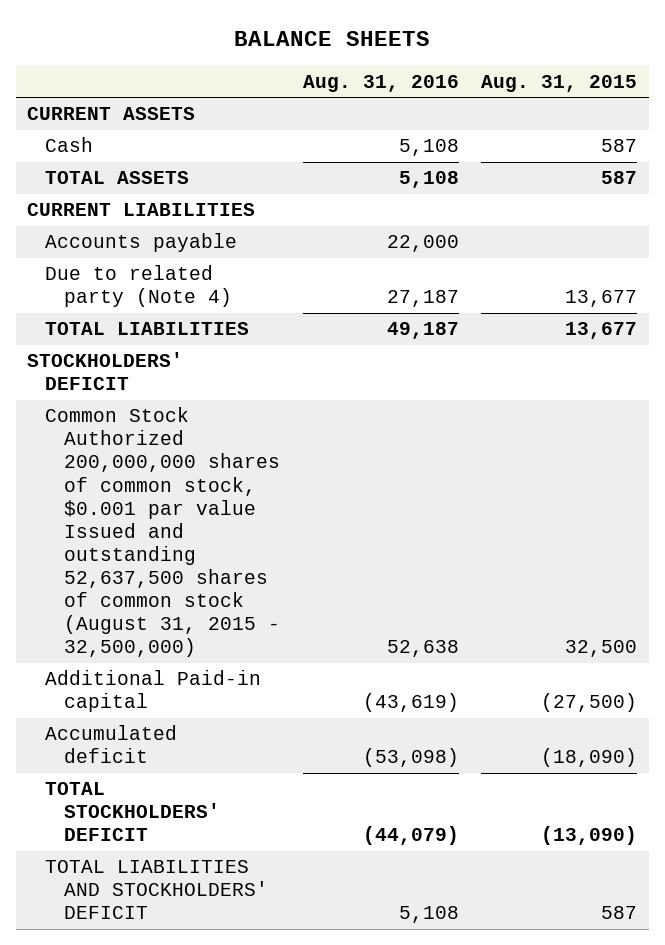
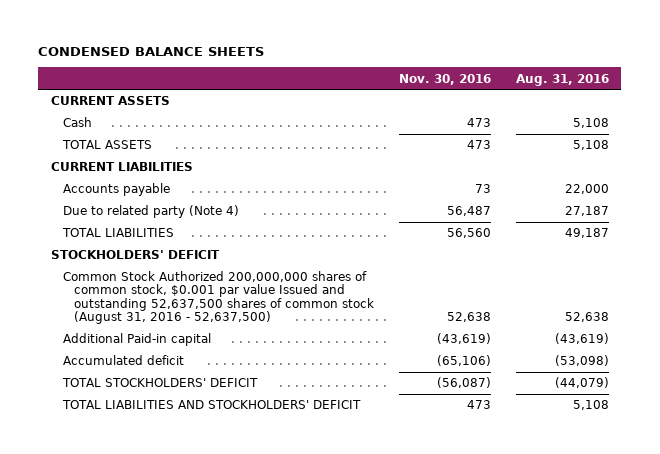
- BALANCE SHEETS
+ CONDENSED BALANCE SHEETS
- | Aug. 31, 2016 | Aug. 31, 2015
+ | Nov. 30, 2016 | Aug. 31, 2016
- Common Stock Authorized 200,000,000 shares of common stock, $0.001 par value Issued and outstanding 52,637,500 shares of common stock (August 31, 2015 - 32,500,000) | 52,638 | 32,500
+ Common Stock Authorized 200,000,000 shares of common stock, $0.001 par value Issued and outstanding 52,637,500 shares of common stock (August 31, 2016 - 52,637,500) | 52,638 | 52,638

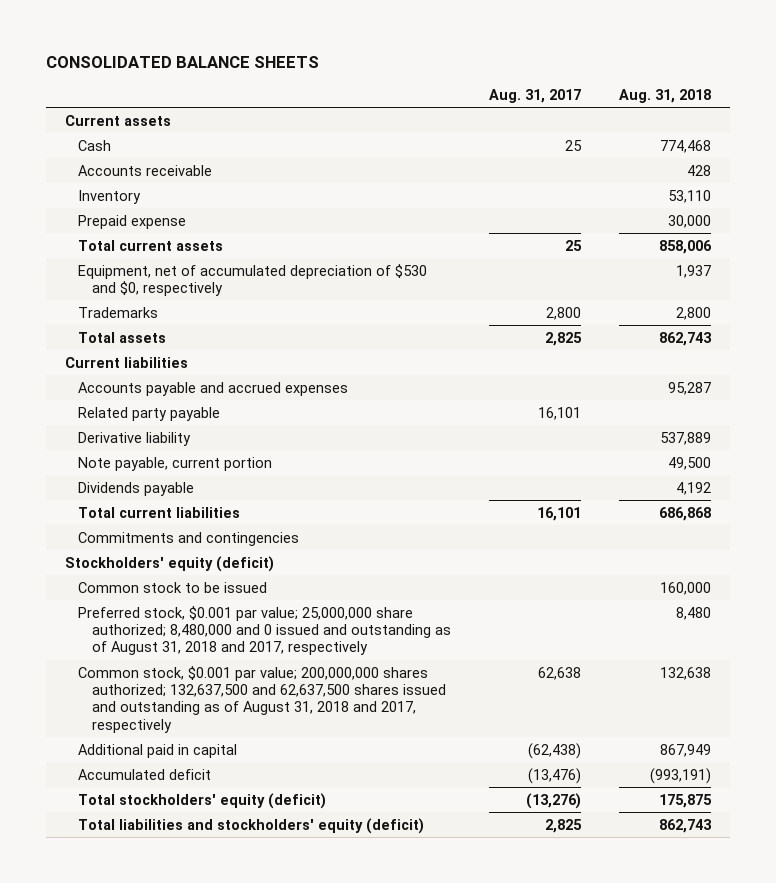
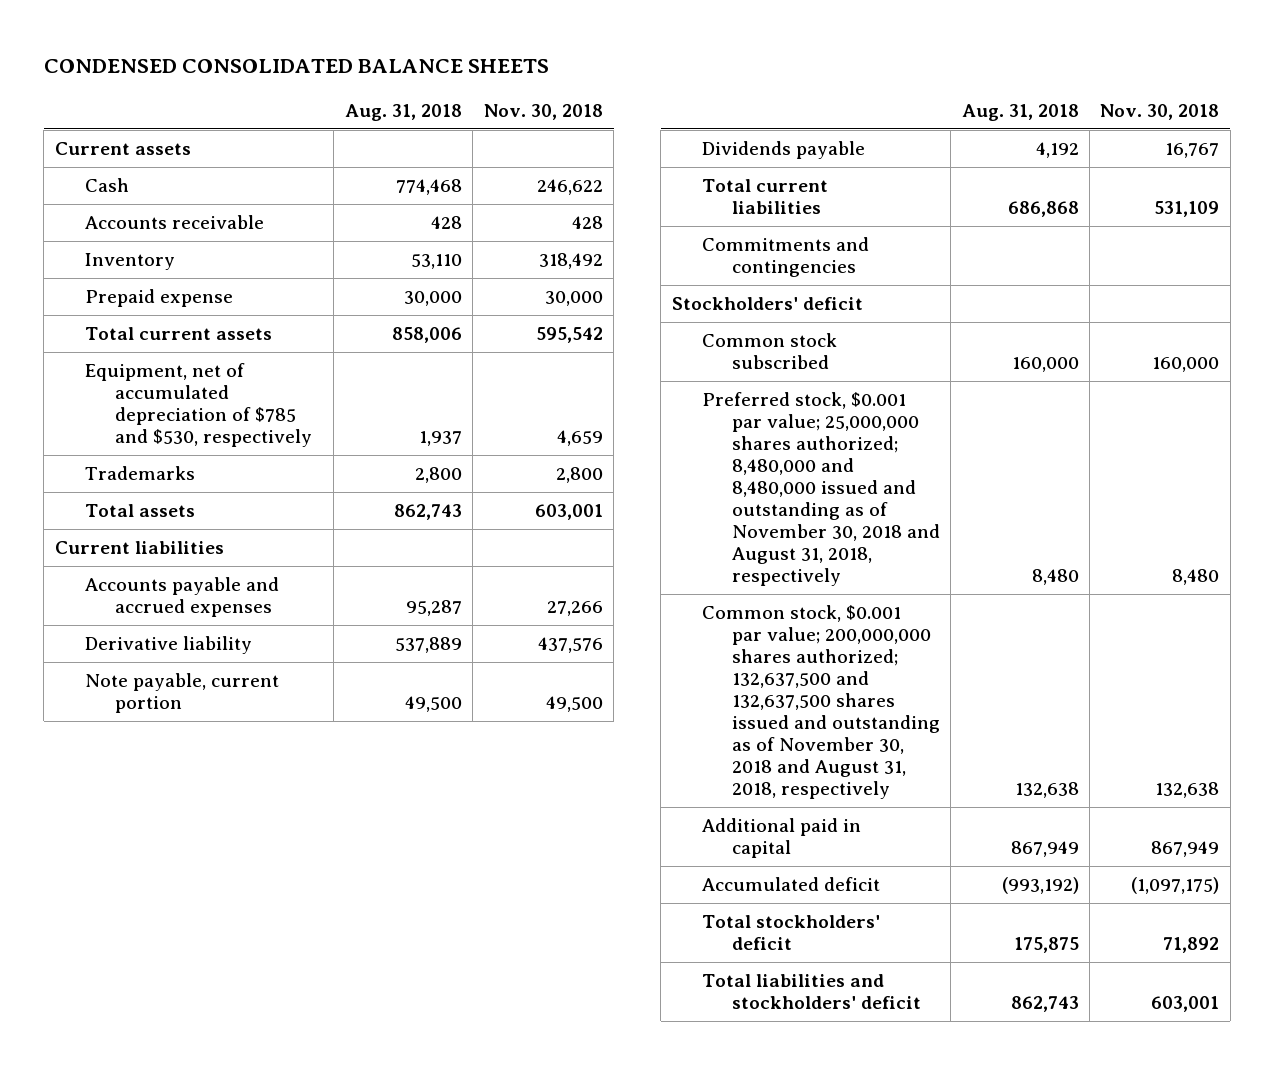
- CONSOLIDATED BALANCE SHEETS
+ CONDENSED CONSOLIDATED BALANCE SHEETS
- | Aug. 31, 2017 | Aug. 31, 2018
+ | Aug. 31, 2018 | Nov. 30, 2018
- Equipment, net of accumulated depreciation of $530 and $0, respectively | | 1,937
+ Equipment, net of accumulated depreciation of $785 and $530, respectively | 1,937 | 4,659
- Related party payable | 16,101 |
- Stockholders' equity (deficit)
- Common stock to be issued | | 160,000
- Preferred stock, $0.001 par value; 25,000,000 share authorized; 8,480,000 and 0 issued and outstanding as of August 31, 2018 and 2017, respectively | | 8,480
- Common stock, $0.001 par value; 200,000,000 shares authorized; 132,637,500 and 62,637,500 shares issued and outstanding as of August 31, 2018 and 2017, respectively | 62,638 | 132,638
+ Stockholders' deficit
+ Common stock subscribed | 160,000 | 160,000
+ Preferred stock, $0.001 par value; 25,000,000 shares authorized; 8,480,000 and 8,480,000 issued and outstanding as of November 30, 2018 and August 31, 2018, respectively | 8,480 | 8,480
+ Common stock, $0.001 par value; 200,000,000 shares authorized; 132,637,500 and 132,637,500 shares issued and outstanding as of November 30, 2018 and August 31, 2018, respectively | 132,638 | 132,638
- Accumulated deficit | (13,476) | (993,191)
- Total stockholders' equity (deficit) | (13,276) | 175,875
- Total liabilities and stockholders' equity (deficit) | 2,825 | 862,743
+ Accumulated deficit | (993,192) | (1,097,175)
+ Total stockholders' deficit | 175,875 | 71,892
+ Total liabilities and stockholders' deficit | 862,743 | 603,001

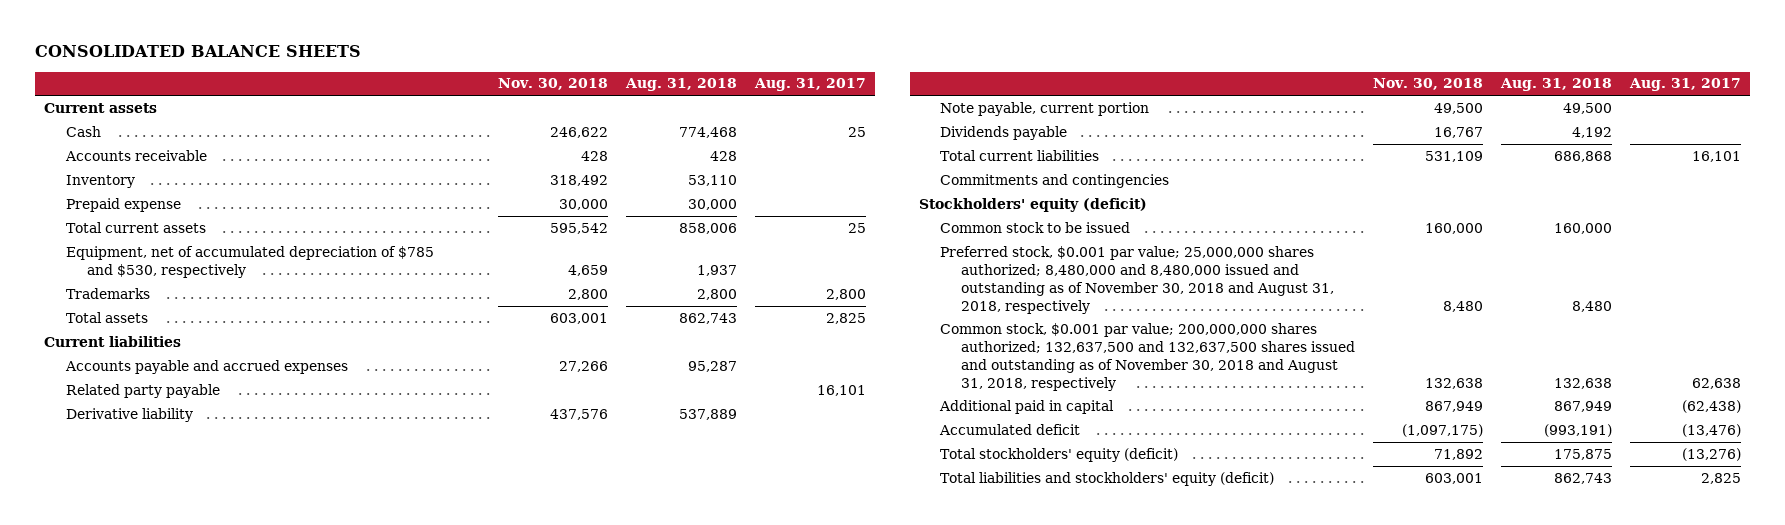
- CONDENSED CONSOLIDATED BALANCE SHEETS
+ CONSOLIDATED BALANCE SHEETS
- | Aug. 31, 2018 | Nov. 30, 2018
+ | Nov. 30, 2018 | Aug. 31, 2018 | Aug. 31, 2017
+ Related party payable | | | 16,101
- Stockholders' deficit
- Common stock subscribed | 160,000 | 160,000
+ Stockholders' equity (deficit)
+ Common stock to be issued | 160,000 | 160,000 |
- Accumulated deficit | (993,192) | (1,097,175)
- Total stockholders' deficit | 175,875 | 71,892
- Total liabilities and stockholders' deficit | 862,743 | 603,001
+ Accumulated deficit | (1,097,175) | (993,191) | (13,476)
+ Total stockholders' equity (deficit) | 71,892 | 175,875 | (13,276)
+ Total liabilities and stockholders' equity (deficit) | 603,001 | 862,743 | 2,825

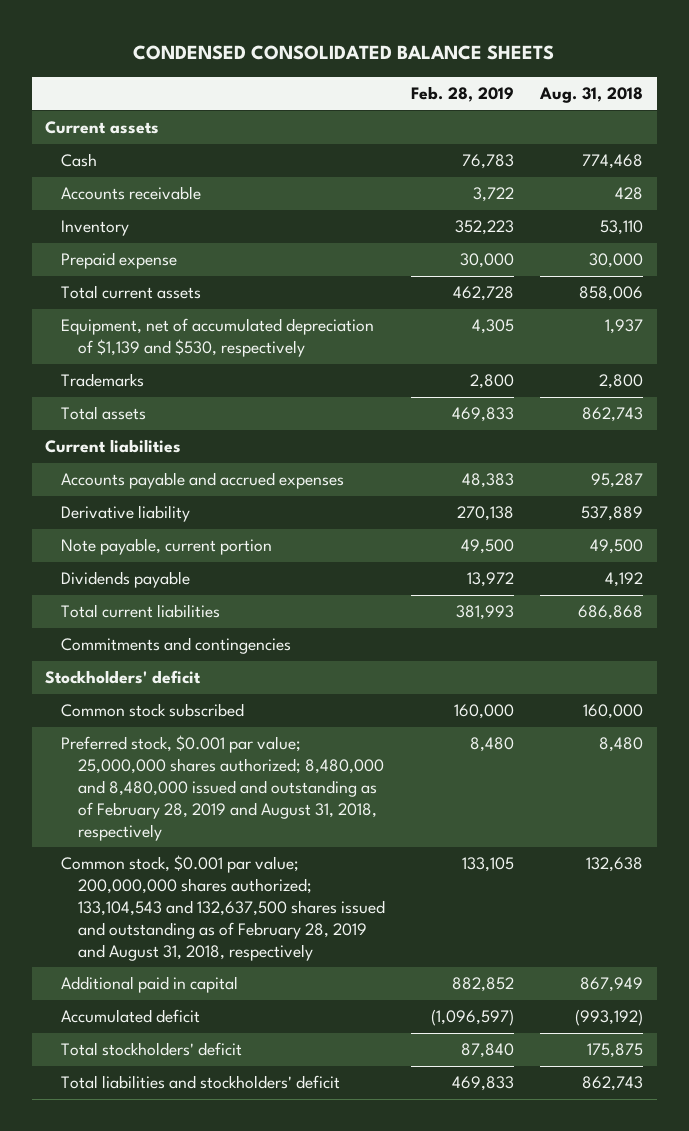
- CONSOLIDATED BALANCE SHEETS
+ CONDENSED CONSOLIDATED BALANCE SHEETS
- | Nov. 30, 2018 | Aug. 31, 2018 | Aug. 31, 2017
+ | Feb. 28, 2019 | Aug. 31, 2018
- Equipment, net of accumulated depreciation of $785 and $530, respectively | 4,659 | 1,937 |
+ Equipment, net of accumulated depreciation of $1,139 and $530, respectively | 4,305 | 1,937
- Related party payable | | | 16,101
- Stockholders' equity (deficit)
- Common stock to be issued | 160,000 | 160,000 |
- Preferred stock, $0.001 par value; 25,000,000 shares authorized; 8,480,000 and 8,480,000 issued and outstanding as of November 30, 2018 and August 31, 2018, respectively | 8,480 | 8,480 |
- Common stock, $0.001 par value; 200,000,000 shares authorized; 132,637,500 and 132,637,500 shares issued and outstanding as of November 30, 2018 and August 31, 2018, respectively | 132,638 | 132,638 | 62,638
+ Stockholders' deficit
+ Common stock subscribed | 160,000 | 160,000
+ Preferred stock, $0.001 par value; 25,000,000 shares authorized; 8,480,000 and 8,480,000 issued and outstanding as of February 28, 2019 and August 31, 2018, respectively | 8,480 | 8,480
+ Common stock, $0.001 par value; 200,000,000 shares authorized; 133,104,543 and 132,637,500 shares issued and outstanding as of February 28, 2019 and August 31, 2018, respectively | 133,105 | 132,638
- Accumulated deficit | (1,097,175) | (993,191) | (13,476)
- Total stockholders' equity (deficit) | 71,892 | 175,875 | (13,276)
- Total liabilities and stockholders' equity (deficit) | 603,001 | 862,743 | 2,825
+ Accumulated deficit | (1,096,597) | (993,192)
+ Total stockholders' deficit | 87,840 | 175,875
+ Total liabilities and stockholders' deficit | 469,833 | 862,743

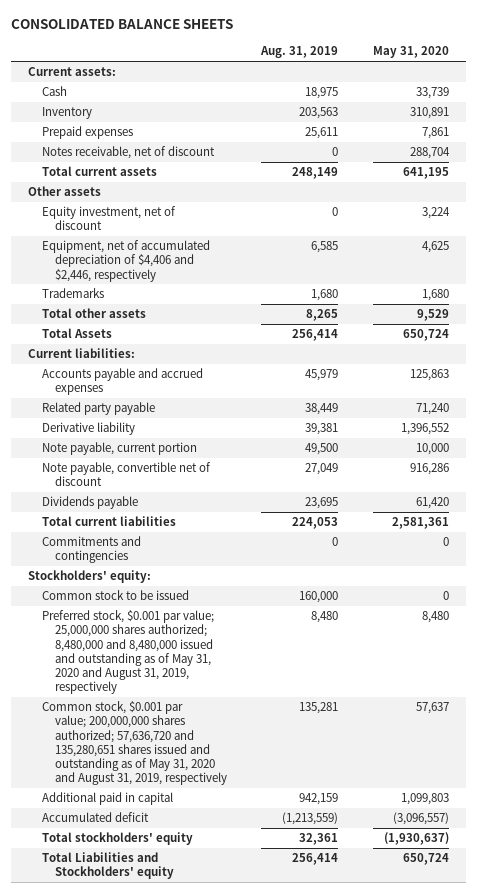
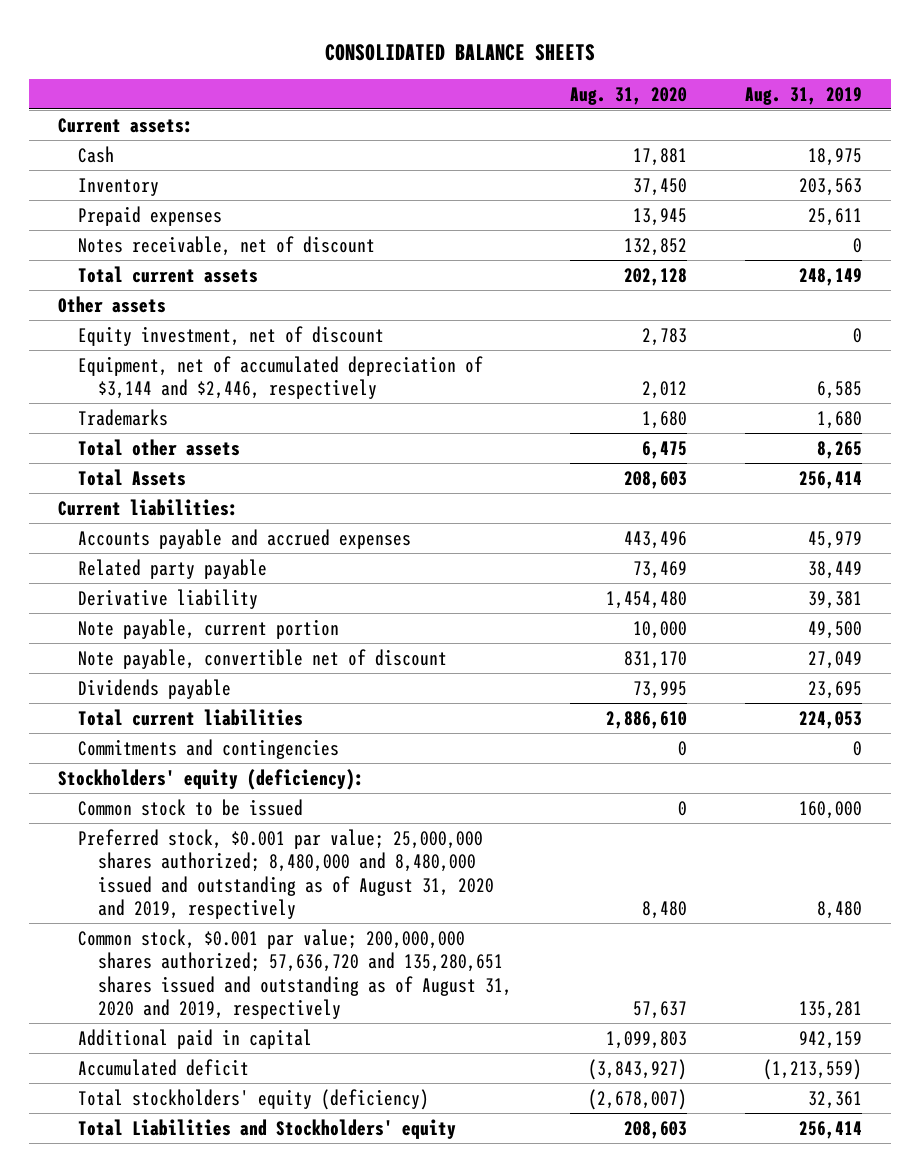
- | Aug. 31, 2019 | May 31, 2020
+ | Aug. 31, 2020 | Aug. 31, 2019
- Equipment, net of accumulated depreciation of $4,406 and $2,446, respectively | 6,585 | 4,625
+ Equipment, net of accumulated depreciation of $3,144 and $2,446, respectively | 2,012 | 6,585
- Stockholders' equity:
+ Stockholders' equity (deficiency):
- Preferred stock, $0.001 par value; 25,000,000 shares authorized; 8,480,000 and 8,480,000 issued and outstanding as of May 31, 2020 and August 31, 2019, respectively | 8,480 | 8,480
- Common stock, $0.001 par value; 200,000,000 shares authorized; 57,636,720 and 135,280,651 shares issued and outstanding as of May 31, 2020 and August 31, 2019, respectively | 135,281 | 57,637
+ Preferred stock, $0.001 par value; 25,000,000 shares authorized; 8,480,000 and 8,480,000 issued and outstanding as of August 31, 2020 and 2019, respectively | 8,480 | 8,480
+ Common stock, $0.001 par value; 200,000,000 shares authorized; 57,636,720 and 135,280,651 shares issued and outstanding as of August 31, 2020 and 2019, respectively | 57,637 | 135,281
- Total stockholders' equity | 32,361 | (1,930,637)
+ Total stockholders' equity (deficiency) | (2,678,007) | 32,361

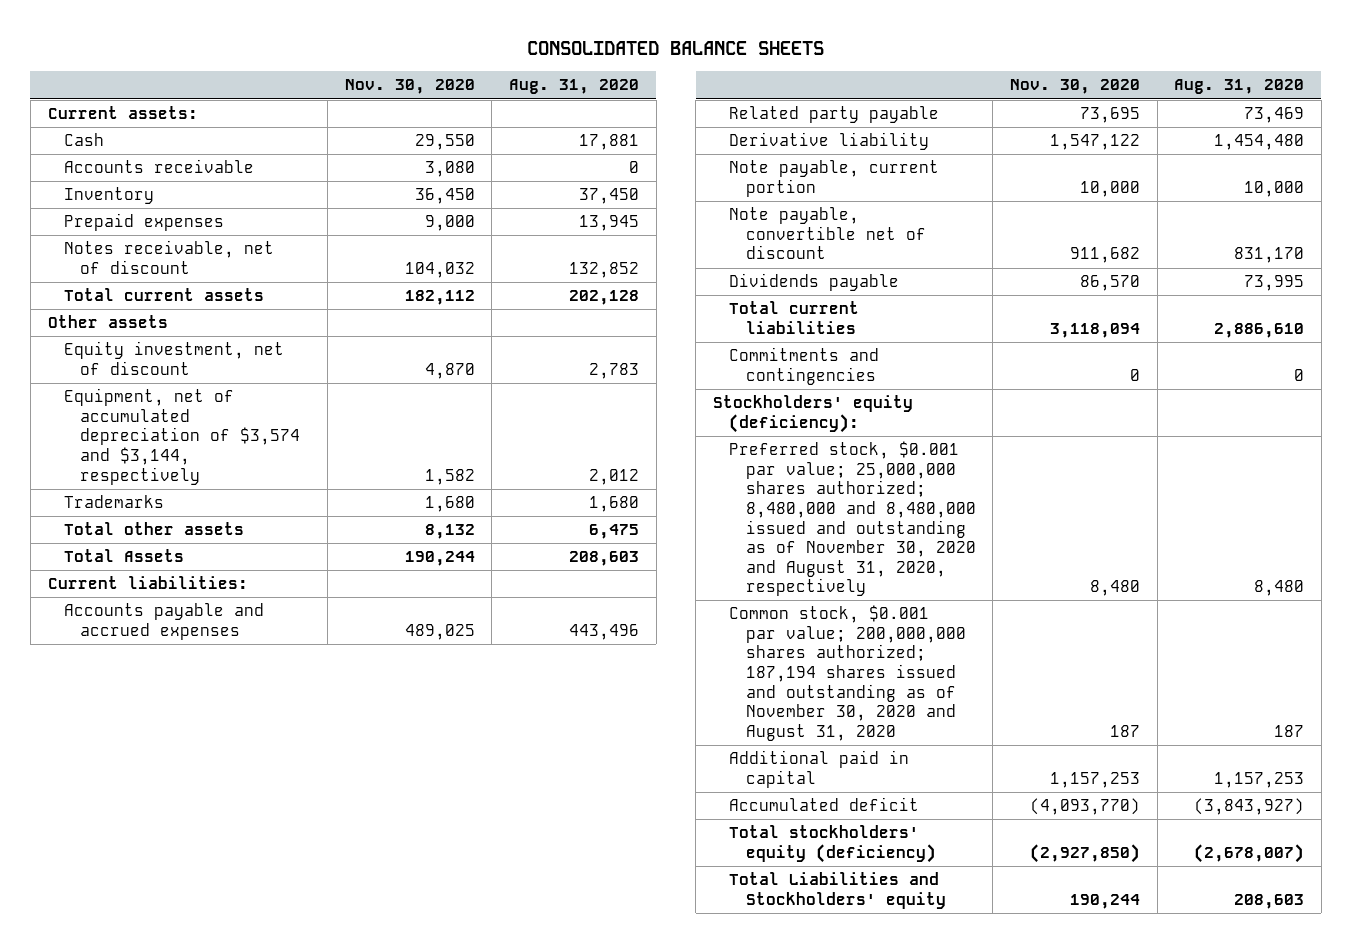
- | Aug. 31, 2020 | Aug. 31, 2019
+ | Nov. 30, 2020 | Aug. 31, 2020
+ Accounts receivable | 3,080 | 0
- Equipment, net of accumulated depreciation of $3,144 and $2,446, respectively | 2,012 | 6,585
+ Equipment, net of accumulated depreciation of $3,574 and $3,144, respectively | 1,582 | 2,012
- Common stock to be issued | 0 | 160,000
- Preferred stock, $0.001 par value; 25,000,000 shares authorized; 8,480,000 and 8,480,000 issued and outstanding as of August 31, 2020 and 2019, respectively | 8,480 | 8,480
- Common stock, $0.001 par value; 200,000,000 shares authorized; 57,636,720 and 135,280,651 shares issued and outstanding as of August 31, 2020 and 2019, respectively | 57,637 | 135,281
- Additional paid in capital | 1,099,803 | 942,159
+ Preferred stock, $0.001 par value; 25,000,000 shares authorized; 8,480,000 and 8,480,000 issued and outstanding as of November 30, 2020 and August 31, 2020, respectively | 8,480 | 8,480
+ Common stock, $0.001 par value; 200,000,000 shares authorized; 187,194 shares issued and outstanding as of November 30, 2020 and August 31, 2020 | 187 | 187
+ Additional paid in capital | 1,157,253 | 1,157,253

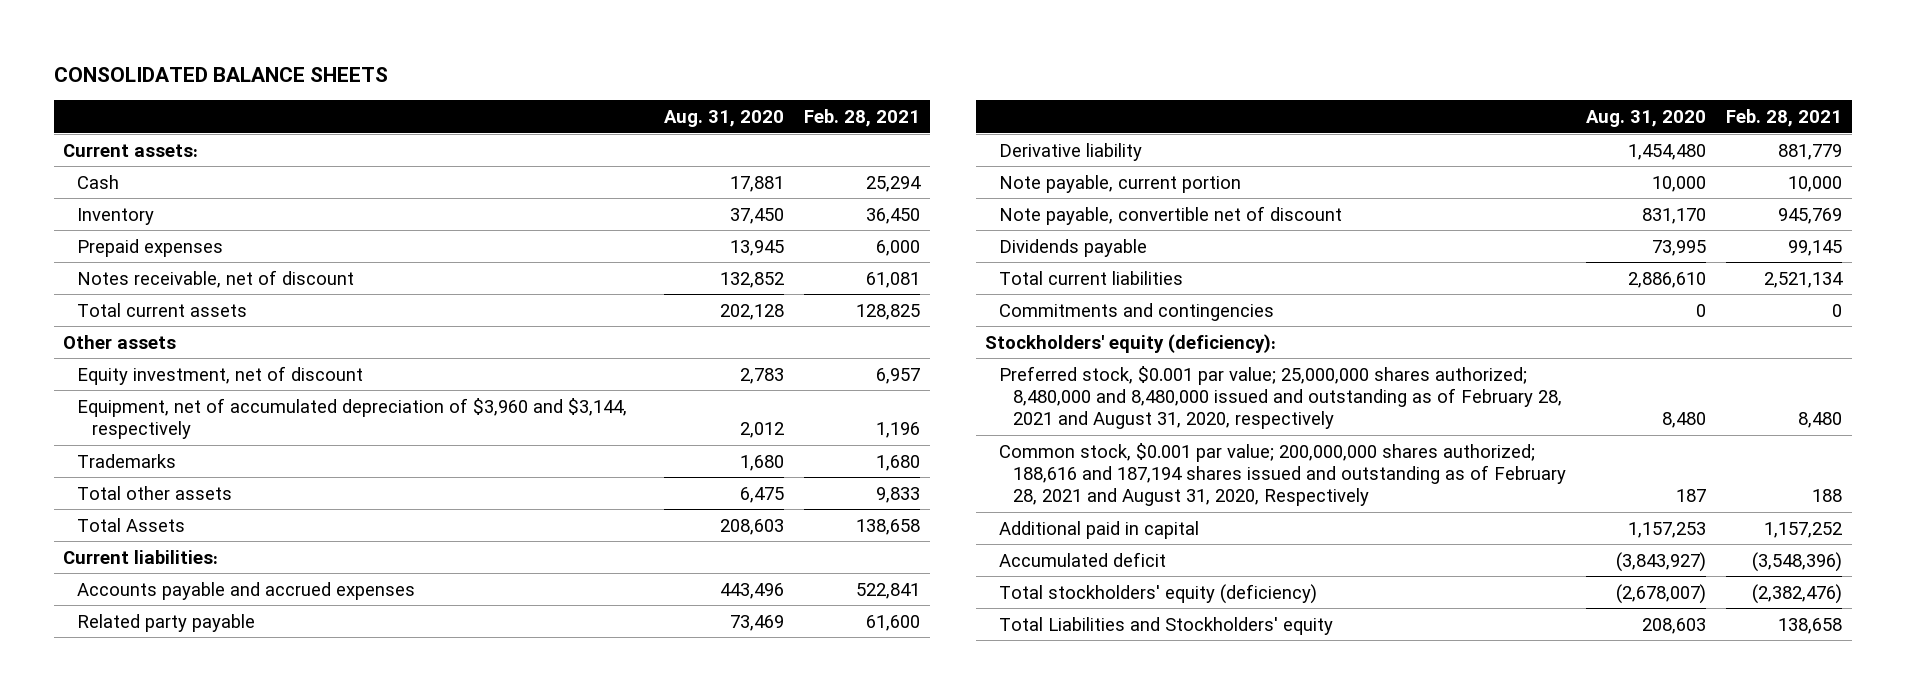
- | Nov. 30, 2020 | Aug. 31, 2020
+ | Aug. 31, 2020 | Feb. 28, 2021
- Accounts receivable | 3,080 | 0
- Equipment, net of accumulated depreciation of $3,574 and $3,144, respectively | 1,582 | 2,012
+ Equipment, net of accumulated depreciation of $3,960 and $3,144, respectively | 2,012 | 1,196
- Preferred stock, $0.001 par value; 25,000,000 shares authorized; 8,480,000 and 8,480,000 issued and outstanding as of November 30, 2020 and August 31, 2020, respectively | 8,480 | 8,480
- Common stock, $0.001 par value; 200,000,000 shares authorized; 187,194 shares issued and outstanding as of November 30, 2020 and August 31, 2020 | 187 | 187
+ Preferred stock, $0.001 par value; 25,000,000 shares authorized; 8,480,000 and 8,480,000 issued and outstanding as of February 28, 2021 and August 31, 2020, respectively | 8,480 | 8,480
+ Common stock, $0.001 par value; 200,000,000 shares authorized; 188,616 and 187,194 shares issued and outstanding as of February 28, 2021 and August 31, 2020, Respectively | 187 | 188

